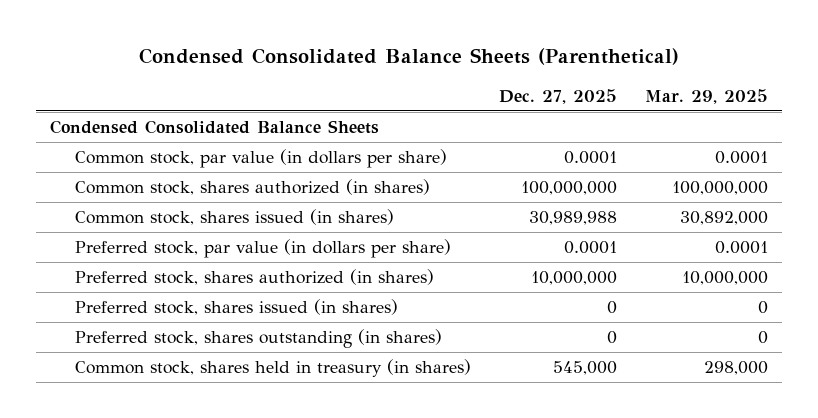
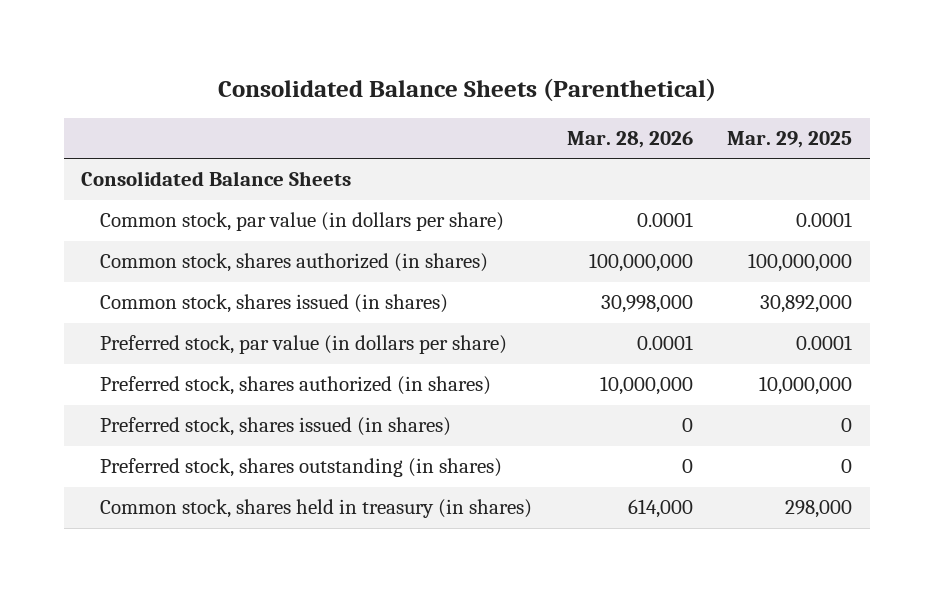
- Condensed Consolidated Balance Sheets (Parenthetical)
+ Consolidated Balance Sheets (Parenthetical)
- | Dec. 27, 2025 | Mar. 29, 2025
+ | Mar. 28, 2026 | Mar. 29, 2025
- Condensed Consolidated Balance Sheets
+ Consolidated Balance Sheets

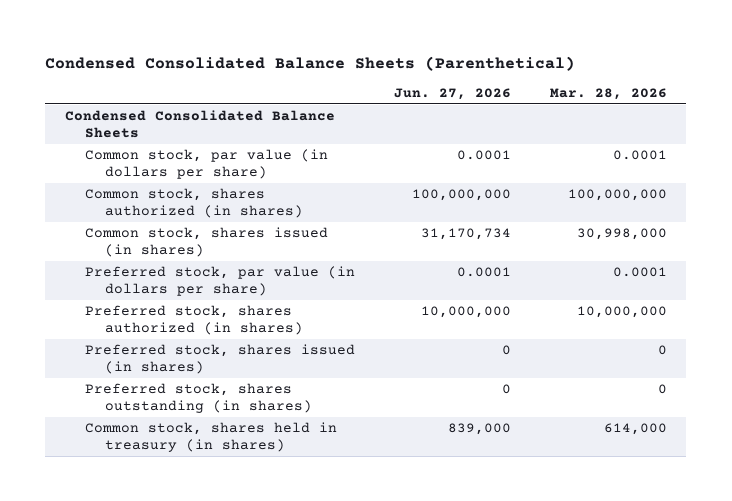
- Consolidated Balance Sheets (Parenthetical)
+ Condensed Consolidated Balance Sheets (Parenthetical)
- | Mar. 28, 2026 | Mar. 29, 2025
+ | Jun. 27, 2026 | Mar. 28, 2026
- Consolidated Balance Sheets
+ Condensed Consolidated Balance Sheets

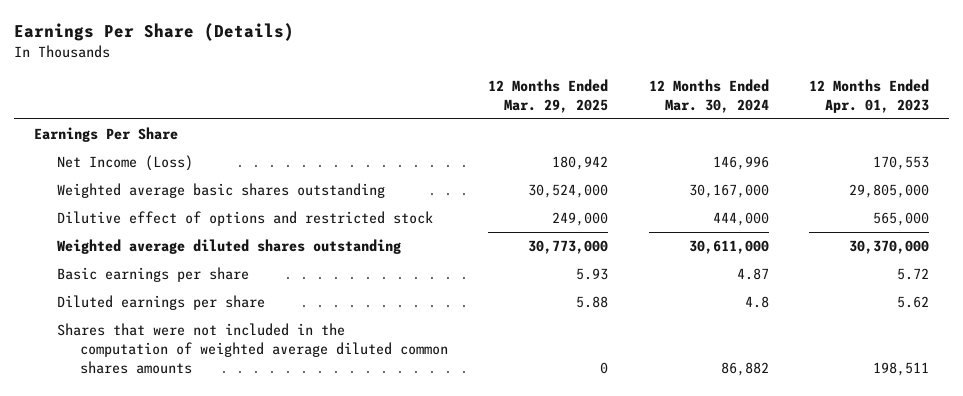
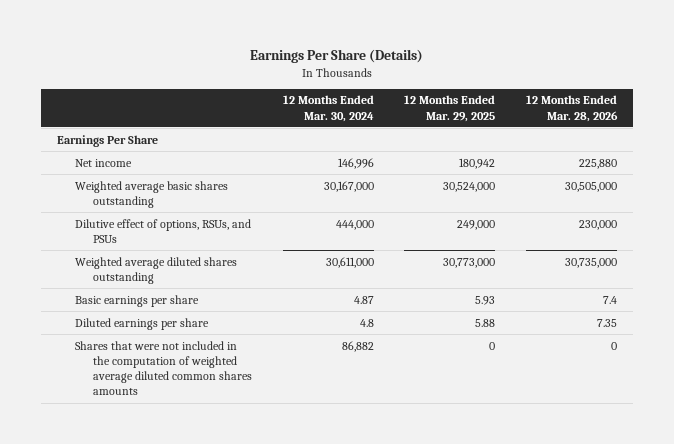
- | 12 Months Ended Mar. 29, 2025 | 12 Months Ended Mar. 30, 2024 | 12 Months Ended Apr. 01, 2023
+ | 12 Months Ended Mar. 30, 2024 | 12 Months Ended Mar. 29, 2025 | 12 Months Ended Mar. 28, 2026
- Net Income (Loss) | 180,942 | 146,996 | 170,553
+ Net income | 146,996 | 180,942 | 225,880
- Dilutive effect of options and restricted stock | 249,000 | 444,000 | 565,000
+ Dilutive effect of options, RSUs, and PSUs | 444,000 | 249,000 | 230,000

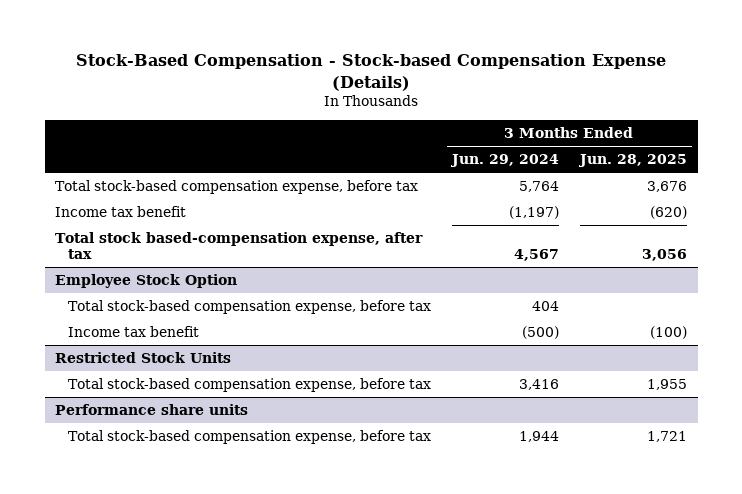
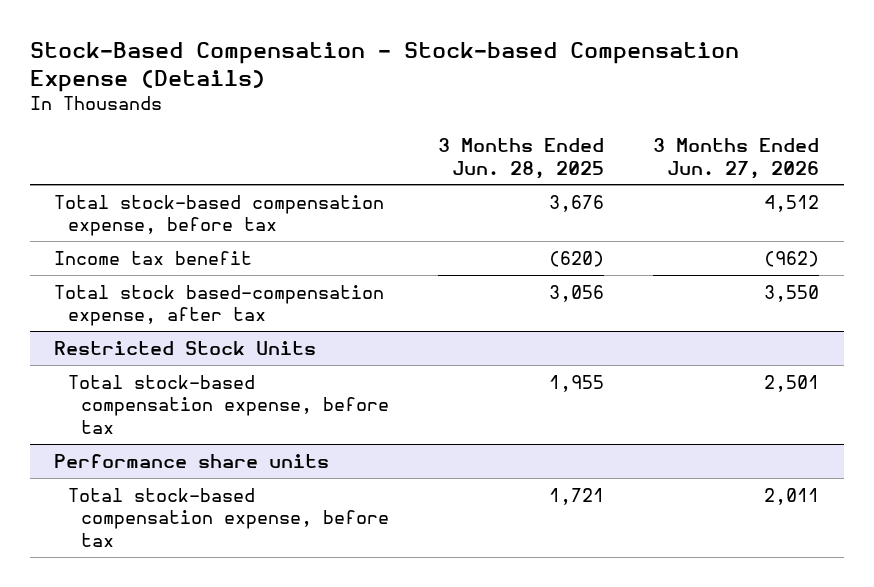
- | 3 Months Ended Jun. 29, 2024 | 3 Months Ended Jun. 28, 2025
+ | 3 Months Ended Jun. 28, 2025 | 3 Months Ended Jun. 27, 2026
- Employee Stock Option
- Total stock-based compensation expense, before tax | 404 |
- Income tax benefit | (500) | (100)

